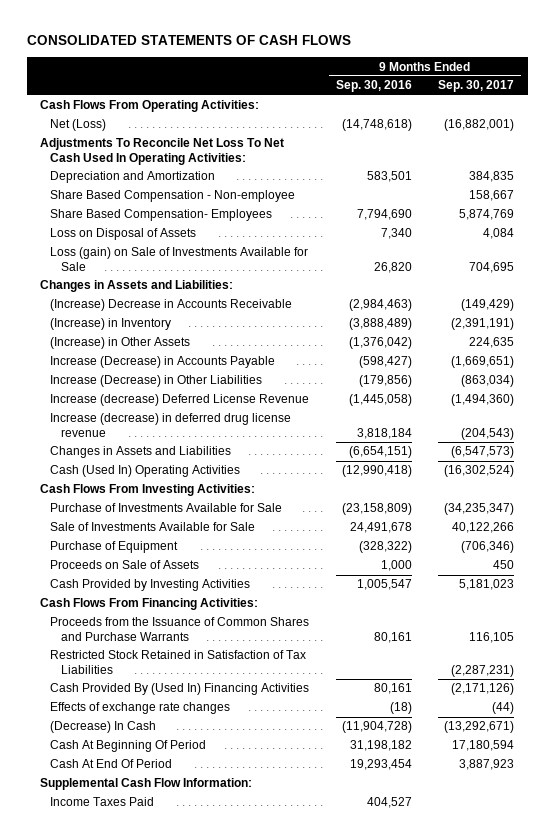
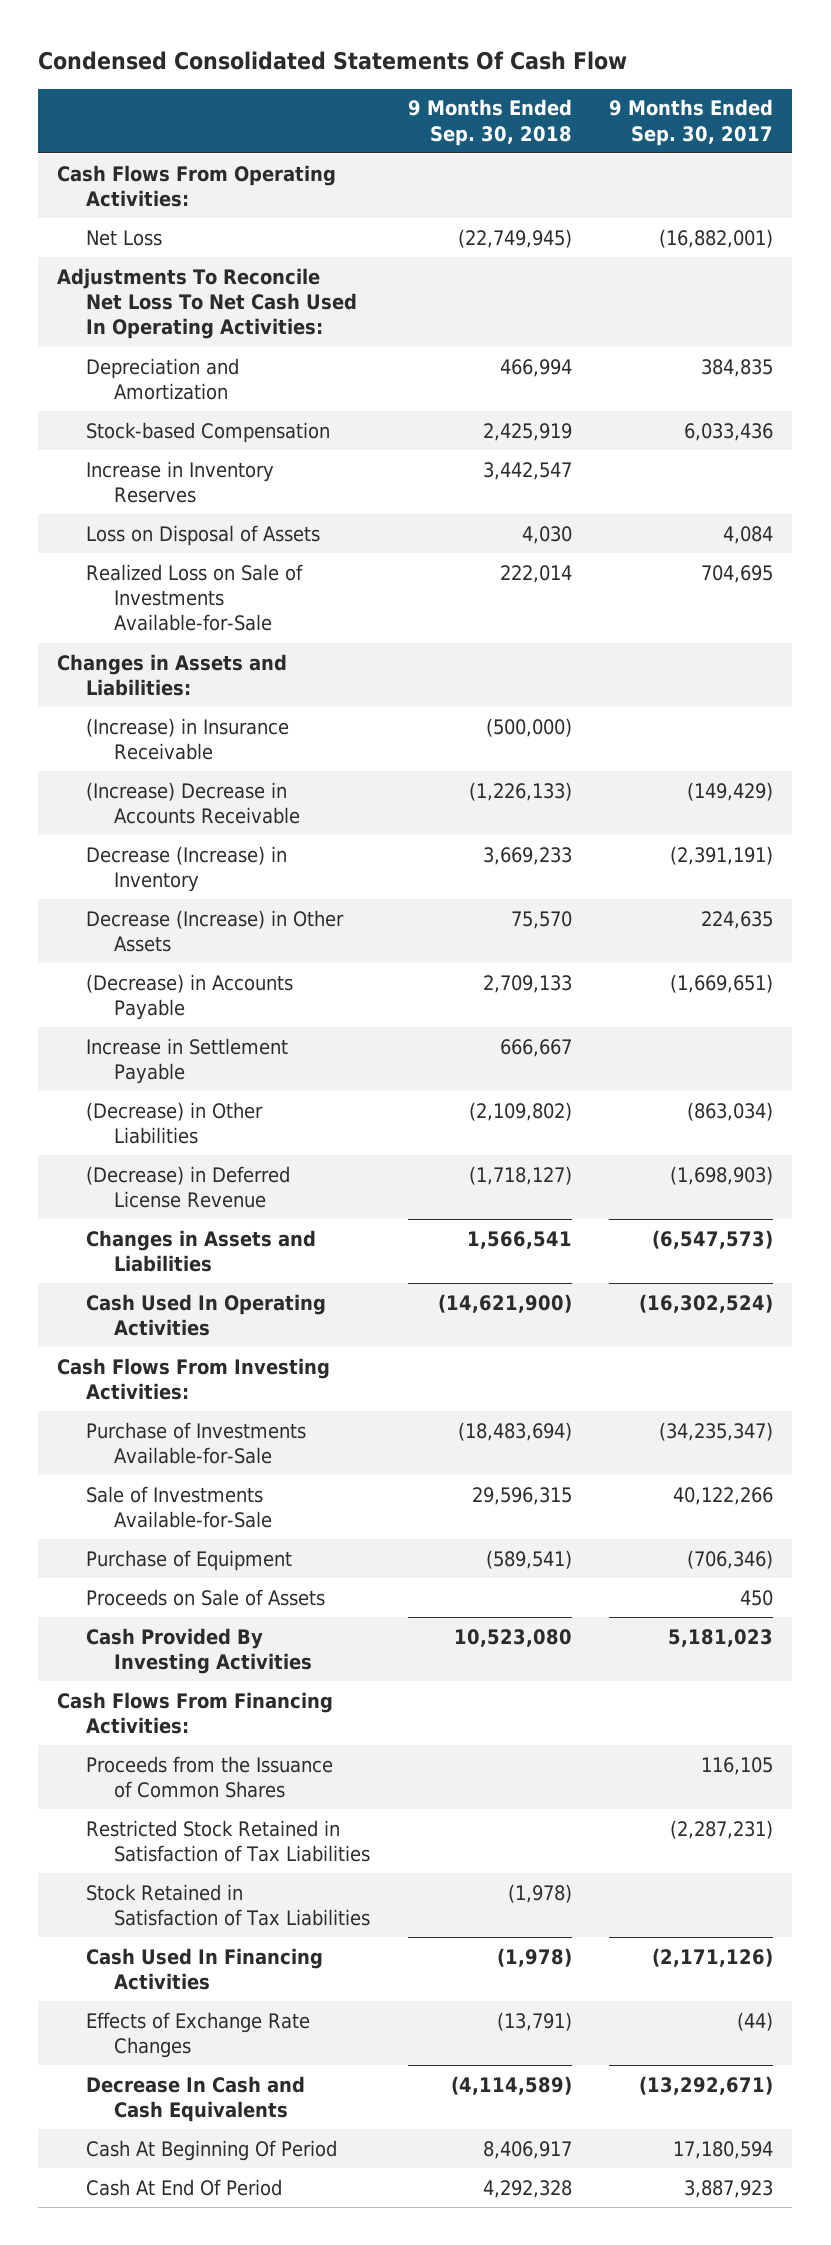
- CONSOLIDATED STATEMENTS OF CASH FLOWS
+ Condensed Consolidated Statements Of Cash Flow
- | 9 Months Ended Sep. 30, 2016 | 9 Months Ended Sep. 30, 2017
+ | 9 Months Ended Sep. 30, 2018 | 9 Months Ended Sep. 30, 2017
- Net (Loss) | (14,748,618) | (16,882,001)
+ Net Loss | (22,749,945) | (16,882,001)
- Share Based Compensation - Non-employee | | 158,667
- Share Based Compensation- Employees | 7,794,690 | 5,874,769
+ Stock-based Compensation | 2,425,919 | 6,033,436
+ Increase in Inventory Reserves | 3,442,547 |
- Loss (gain) on Sale of Investments Available for Sale | 26,820 | 704,695
+ Realized Loss on Sale of Investments Available-for-Sale | 222,014 | 704,695
+ (Increase) in Insurance Receivable | (500,000) |
- (Increase) in Inventory | (3,888,489) | (2,391,191)
- (Increase) in Other Assets | (1,376,042) | 224,635
- Increase (Decrease) in Accounts Payable | (598,427) | (1,669,651)
- Increase (Decrease) in Other Liabilities | (179,856) | (863,034)
- Increase (decrease) Deferred License Revenue | (1,445,058) | (1,494,360)
- Increase (decrease) in deferred drug license revenue | 3,818,184 | (204,543)
+ Decrease (Increase) in Inventory | 3,669,233 | (2,391,191)
+ Decrease (Increase) in Other Assets | 75,570 | 224,635
+ (Decrease) in Accounts Payable | 2,709,133 | (1,669,651)
+ Increase in Settlement Payable | 666,667 |
+ (Decrease) in Other Liabilities | (2,109,802) | (863,034)
+ (Decrease) in Deferred License Revenue | (1,718,127) | (1,698,903)
- Cash (Used In) Operating Activities | (12,990,418) | (16,302,524)
+ Cash Used In Operating Activities | (14,621,900) | (16,302,524)
- Purchase of Investments Available for Sale | (23,158,809) | (34,235,347)
- Sale of Investments Available for Sale | 24,491,678 | 40,122,266
+ Purchase of Investments Available-for-Sale | (18,483,694) | (34,235,347)
+ Sale of Investments Available-for-Sale | 29,596,315 | 40,122,266
- Cash Provided by Investing Activities | 1,005,547 | 5,181,023
+ Cash Provided By Investing Activities | 10,523,080 | 5,181,023
- Proceeds from the Issuance of Common Shares and Purchase Warrants | 80,161 | 116,105
+ Proceeds from the Issuance of Common Shares | | 116,105
- Cash Provided By (Used In) Financing Activities | 80,161 | (2,171,126)
- Effects of exchange rate changes | (18) | (44)
- (Decrease) In Cash | (11,904,728) | (13,292,671)
+ Stock Retained in Satisfaction of Tax Liabilities | (1,978) |
+ Cash Used In Financing Activities | (1,978) | (2,171,126)
+ Effects of Exchange Rate Changes | (13,791) | (44)
+ Decrease In Cash and Cash Equivalents | (4,114,589) | (13,292,671)
- Supplemental Cash Flow Information:
- Income Taxes Paid | 404,527 |

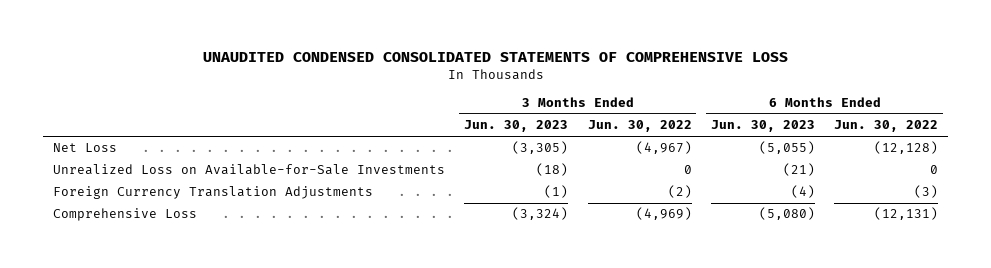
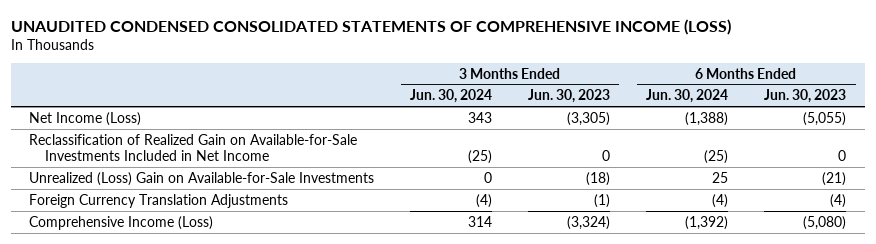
- UNAUDITED CONDENSED CONSOLIDATED STATEMENTS OF COMPREHENSIVE LOSS
+ UNAUDITED CONDENSED CONSOLIDATED STATEMENTS OF COMPREHENSIVE INCOME (LOSS)
- | 3 Months Ended Jun. 30, 2023 | 3 Months Ended Jun. 30, 2022 | 6 Months Ended Jun. 30, 2023 | 6 Months Ended Jun. 30, 2022
+ | 3 Months Ended Jun. 30, 2024 | 3 Months Ended Jun. 30, 2023 | 6 Months Ended Jun. 30, 2024 | 6 Months Ended Jun. 30, 2023
- Net Loss | (3,305) | (4,967) | (5,055) | (12,128)
- Unrealized Loss on Available-for-Sale Investments | (18) | 0 | (21) | 0
+ Net Income (Loss) | 343 | (3,305) | (1,388) | (5,055)
+ Reclassification of Realized Gain on Available-for-Sale Investments Included in Net Income | (25) | 0 | (25) | 0
+ Unrealized (Loss) Gain on Available-for-Sale Investments | 0 | (18) | 25 | (21)
- Comprehensive Loss | (3,324) | (4,969) | (5,080) | (12,131)
+ Comprehensive Income (Loss) | 314 | (3,324) | (1,392) | (5,080)

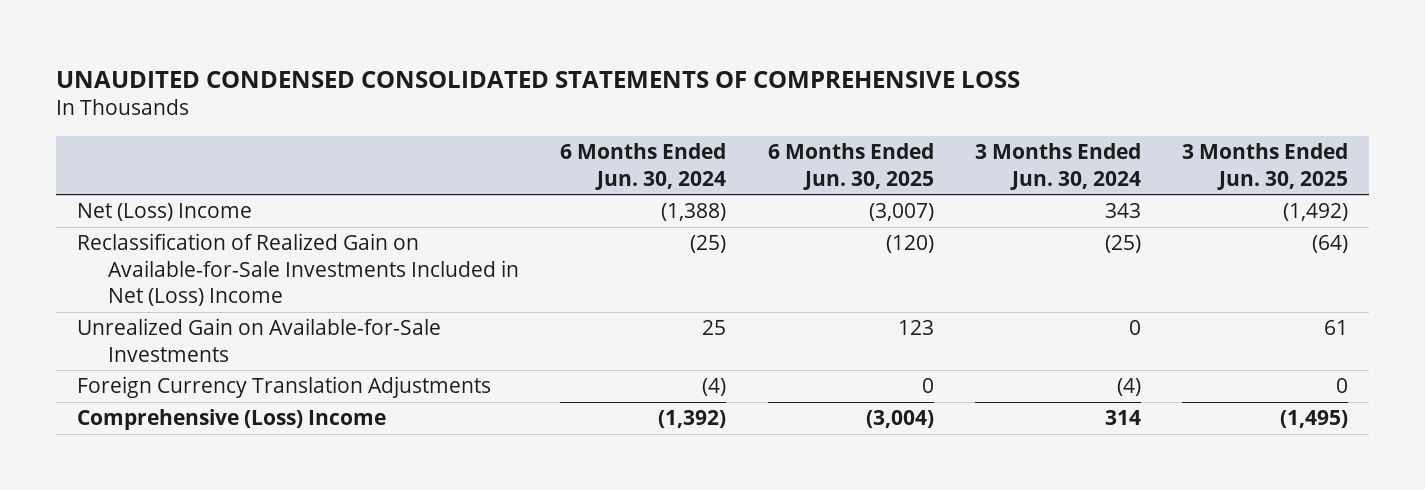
- UNAUDITED CONDENSED CONSOLIDATED STATEMENTS OF COMPREHENSIVE INCOME (LOSS)
+ UNAUDITED CONDENSED CONSOLIDATED STATEMENTS OF COMPREHENSIVE LOSS
- | 3 Months Ended Jun. 30, 2024 | 3 Months Ended Jun. 30, 2023 | 6 Months Ended Jun. 30, 2024 | 6 Months Ended Jun. 30, 2023
+ | 6 Months Ended Jun. 30, 2024 | 6 Months Ended Jun. 30, 2025 | 3 Months Ended Jun. 30, 2024 | 3 Months Ended Jun. 30, 2025
- Net Income (Loss) | 343 | (3,305) | (1,388) | (5,055)
- Reclassification of Realized Gain on Available-for-Sale Investments Included in Net Income | (25) | 0 | (25) | 0
- Unrealized (Loss) Gain on Available-for-Sale Investments | 0 | (18) | 25 | (21)
+ Net (Loss) Income | (1,388) | (3,007) | 343 | (1,492)
+ Reclassification of Realized Gain on Available-for-Sale Investments Included in Net (Loss) Income | (25) | (120) | (25) | (64)
+ Unrealized Gain on Available-for-Sale Investments | 25 | 123 | 0 | 61
- Comprehensive Income (Loss) | 314 | (3,324) | (1,392) | (5,080)
+ Comprehensive (Loss) Income | (1,392) | (3,004) | 314 | (1,495)

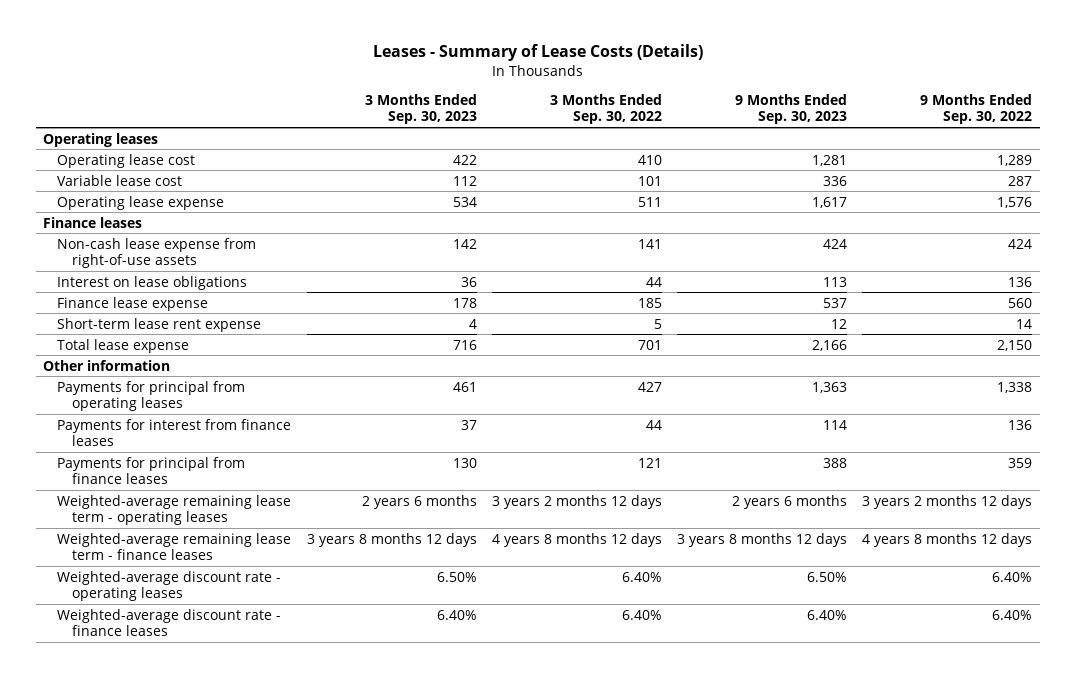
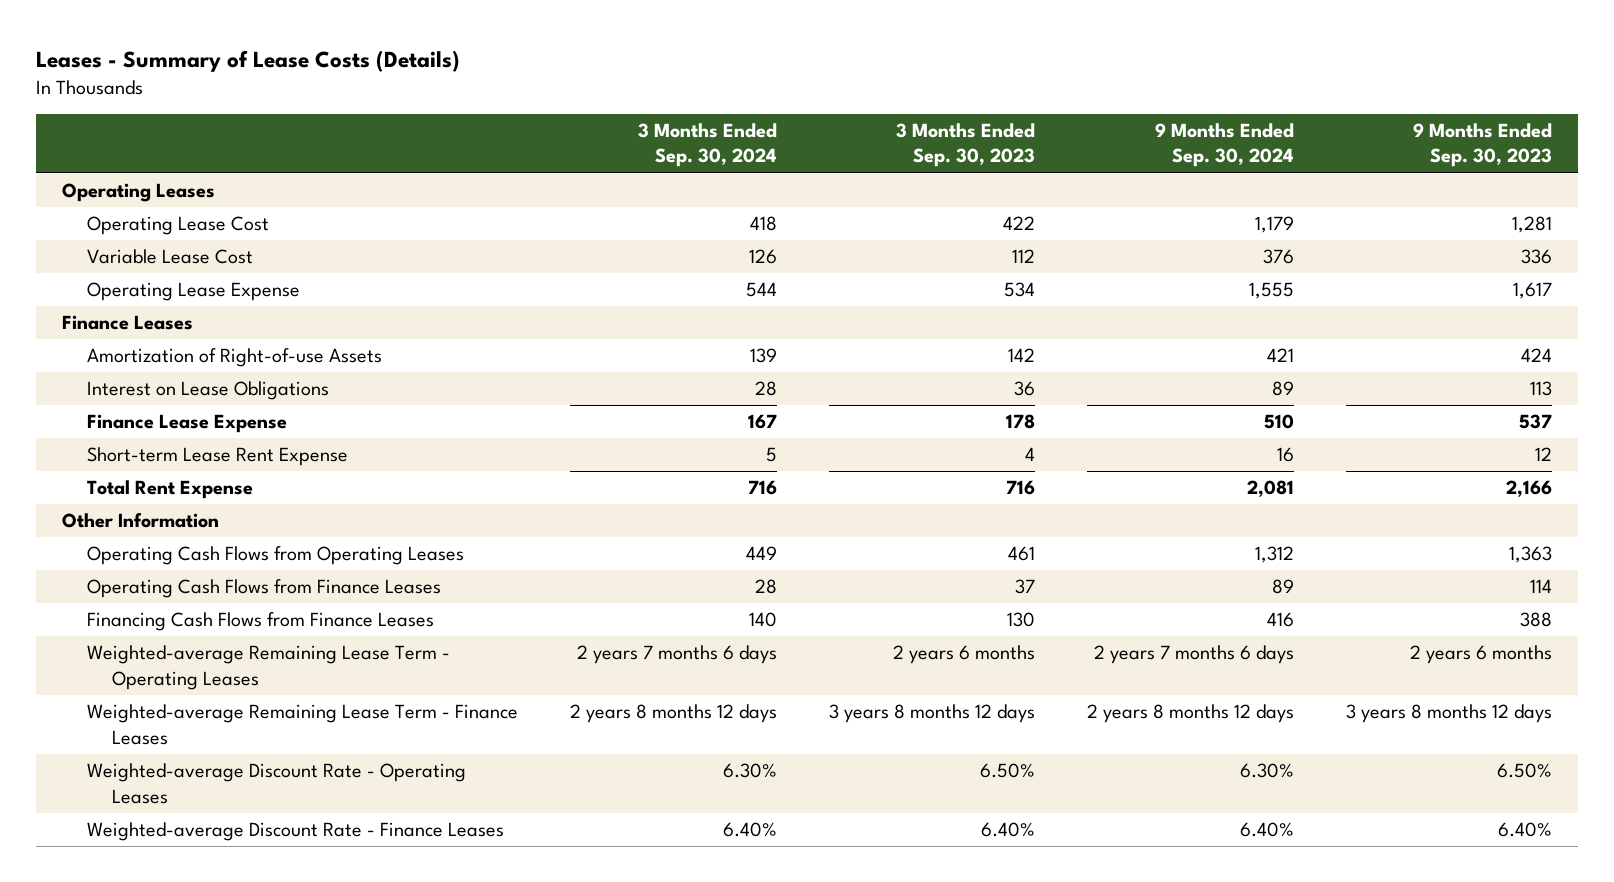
- | 3 Months Ended Sep. 30, 2023 | 3 Months Ended Sep. 30, 2022 | 9 Months Ended Sep. 30, 2023 | 9 Months Ended Sep. 30, 2022
+ | 3 Months Ended Sep. 30, 2024 | 3 Months Ended Sep. 30, 2023 | 9 Months Ended Sep. 30, 2024 | 9 Months Ended Sep. 30, 2023
- Operating leases
- Operating lease cost | 422 | 410 | 1,281 | 1,289
- Variable lease cost | 112 | 101 | 336 | 287
- Operating lease expense | 534 | 511 | 1,617 | 1,576
- Finance leases
- Non-cash lease expense from right-of-use assets | 142 | 141 | 424 | 424
- Interest on lease obligations | 36 | 44 | 113 | 136
- Finance lease expense | 178 | 185 | 537 | 560
- Short-term lease rent expense | 4 | 5 | 12 | 14
- Total lease expense | 716 | 701 | 2,166 | 2,150
- Other information
- Payments for principal from operating leases | 461 | 427 | 1,363 | 1,338
- Payments for interest from finance leases | 37 | 44 | 114 | 136
- Payments for principal from finance leases | 130 | 121 | 388 | 359
- Weighted-average remaining lease term - operating leases | 2 years 6 months | 3 years 2 months 12 days | 2 years 6 months | 3 years 2 months 12 days
- Weighted-average remaining lease term - finance leases | 3 years 8 months 12 days | 4 years 8 months 12 days | 3 years 8 months 12 days | 4 years 8 months 12 days
- Weighted-average discount rate - operating leases | 6.50% | 6.40% | 6.50% | 6.40%
- Weighted-average discount rate - finance leases | 6.40% | 6.40% | 6.40% | 6.40%
+ Operating Leases
+ Operating Lease Cost | 418 | 422 | 1,179 | 1,281
+ Variable Lease Cost | 126 | 112 | 376 | 336
+ Operating Lease Expense | 544 | 534 | 1,555 | 1,617
+ Finance Leases
+ Amortization of Right-of-use Assets | 139 | 142 | 421 | 424
+ Interest on Lease Obligations | 28 | 36 | 89 | 113
+ Finance Lease Expense | 167 | 178 | 510 | 537
+ Short-term Lease Rent Expense | 5 | 4 | 16 | 12
+ Total Rent Expense | 716 | 716 | 2,081 | 2,166
+ Other Information
+ Operating Cash Flows from Operating Leases | 449 | 461 | 1,312 | 1,363
+ Operating Cash Flows from Finance Leases | 28 | 37 | 89 | 114
+ Financing Cash Flows from Finance Leases | 140 | 130 | 416 | 388
+ Weighted-average Remaining Lease Term - Operating Leases | 2 years 7 months 6 days | 2 years 6 months | 2 years 7 months 6 days | 2 years 6 months
+ Weighted-average Remaining Lease Term - Finance Leases | 2 years 8 months 12 days | 3 years 8 months 12 days | 2 years 8 months 12 days | 3 years 8 months 12 days
+ Weighted-average Discount Rate - Operating Leases | 6.30% | 6.50% | 6.30% | 6.50%
+ Weighted-average Discount Rate - Finance Leases | 6.40% | 6.40% | 6.40% | 6.40%

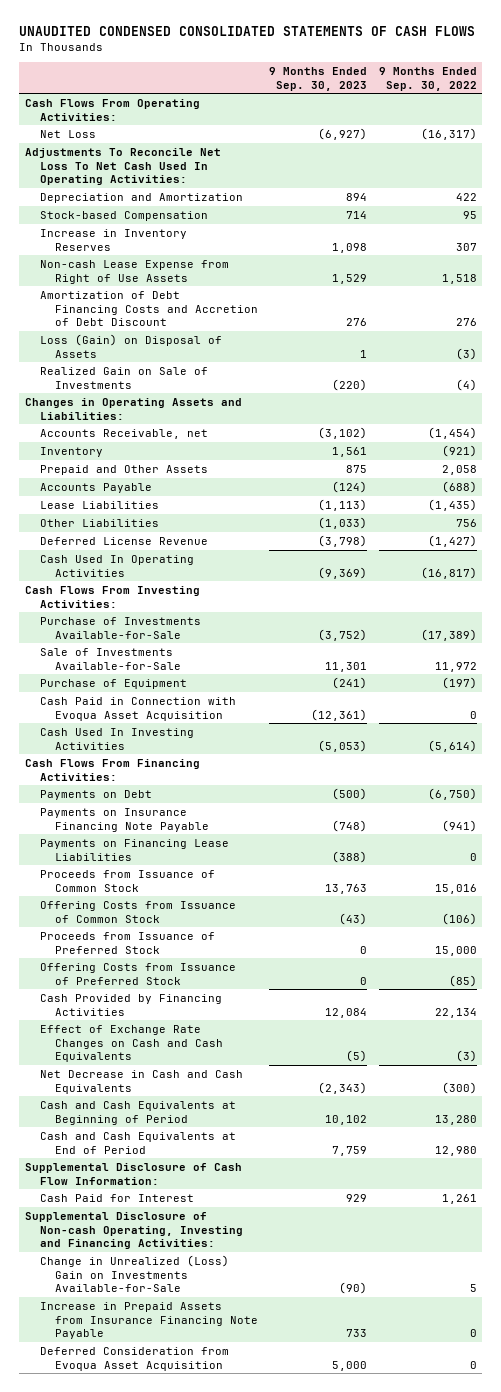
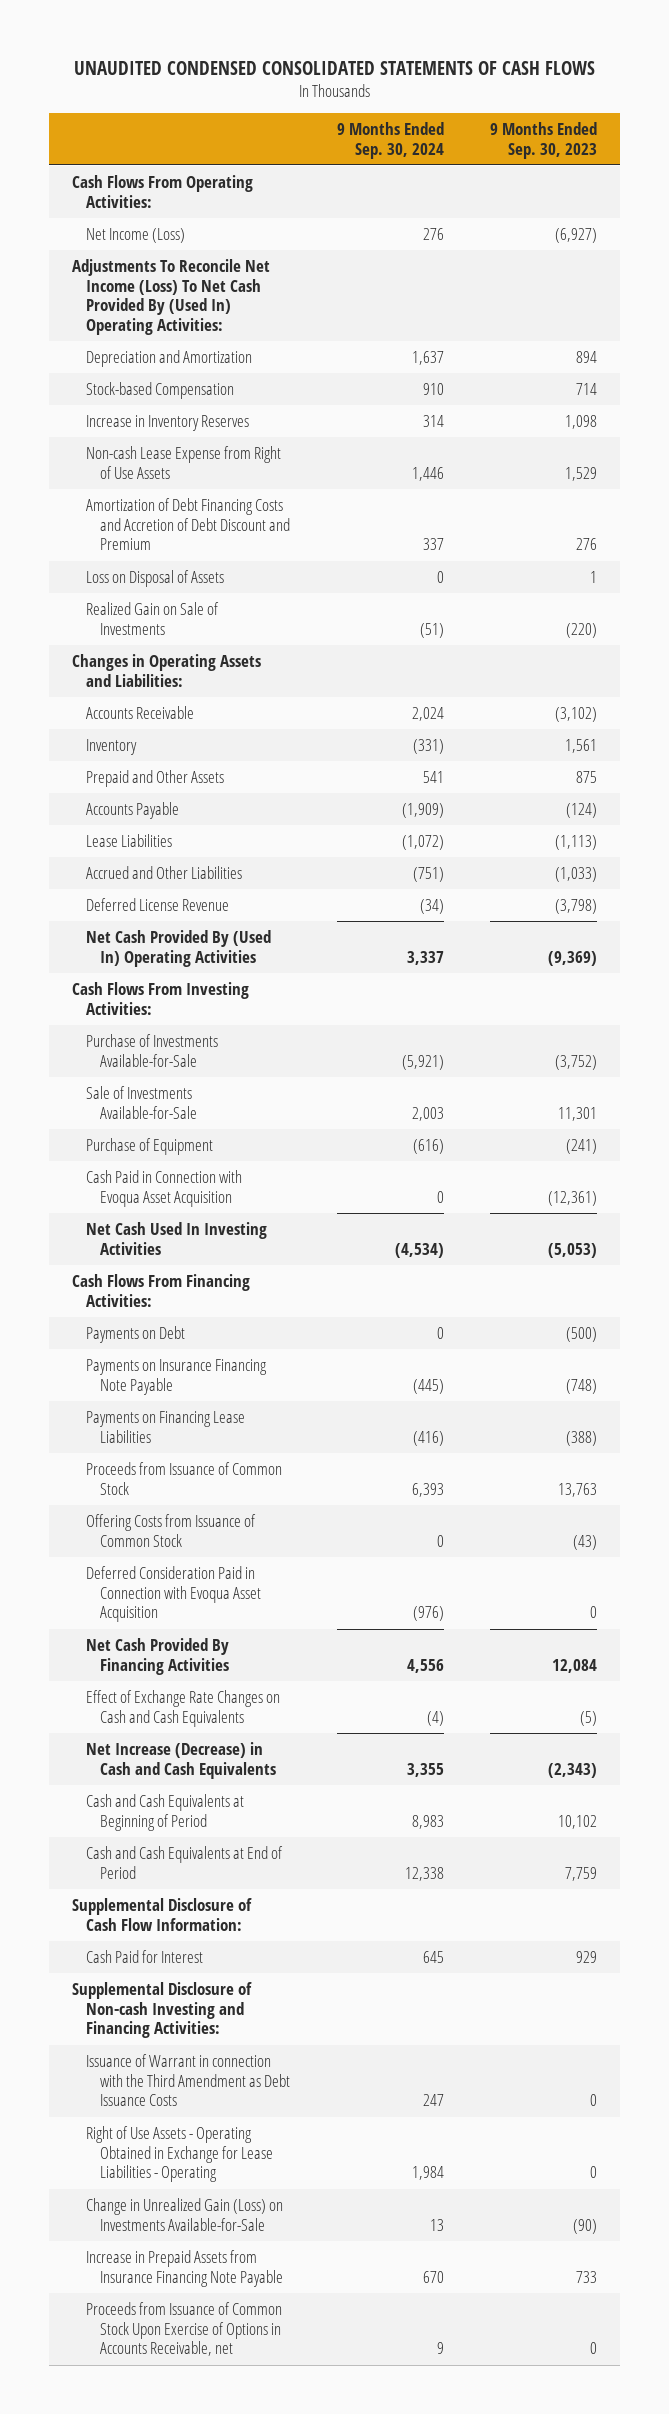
- | 9 Months Ended Sep. 30, 2023 | 9 Months Ended Sep. 30, 2022
+ | 9 Months Ended Sep. 30, 2024 | 9 Months Ended Sep. 30, 2023
- Net Loss | (6,927) | (16,317)
- Adjustments To Reconcile Net Loss To Net Cash Used In Operating Activities:
+ Net Income (Loss) | 276 | (6,927)
+ Adjustments To Reconcile Net Income (Loss) To Net Cash Provided By (Used In) Operating Activities:
- Amortization of Debt Financing Costs and Accretion of Debt Discount | 276 | 276
- Loss (Gain) on Disposal of Assets | 1 | (3)
+ Amortization of Debt Financing Costs and Accretion of Debt Discount and Premium | 337 | 276
+ Loss on Disposal of Assets | 0 | 1
- Accounts Receivable, net | (3,102) | (1,454)
+ Accounts Receivable | 2,024 | (3,102)
- Other Liabilities | (1,033) | 756
+ Accrued and Other Liabilities | (751) | (1,033)
- Cash Used In Operating Activities | (9,369) | (16,817)
+ Net Cash Provided By (Used In) Operating Activities | 3,337 | (9,369)
- Cash Used In Investing Activities | (5,053) | (5,614)
+ Net Cash Used In Investing Activities | (4,534) | (5,053)
- Proceeds from Issuance of Preferred Stock | 0 | 15,000
- Offering Costs from Issuance of Preferred Stock | 0 | (85)
- Cash Provided by Financing Activities | 12,084 | 22,134
+ Deferred Consideration Paid in Connection with Evoqua Asset Acquisition | (976) | 0
+ Net Cash Provided By Financing Activities | 4,556 | 12,084
- Net Decrease in Cash and Cash Equivalents | (2,343) | (300)
+ Net Increase (Decrease) in Cash and Cash Equivalents | 3,355 | (2,343)
- Supplemental Disclosure of Non-cash Operating, Investing and Financing Activities:
- Change in Unrealized (Loss) Gain on Investments Available-for-Sale | (90) | 5
+ Supplemental Disclosure of Non-cash Investing and Financing Activities:
+ Issuance of Warrant in connection with the Third Amendment as Debt Issuance Costs | 247 | 0
+ Right of Use Assets - Operating Obtained in Exchange for Lease Liabilities - Operating | 1,984 | 0
+ Change in Unrealized Gain (Loss) on Investments Available-for-Sale | 13 | (90)
- Deferred Consideration from Evoqua Asset Acquisition | 5,000 | 0
+ Proceeds from Issuance of Common Stock Upon Exercise of Options in Accounts Receivable, net | 9 | 0

